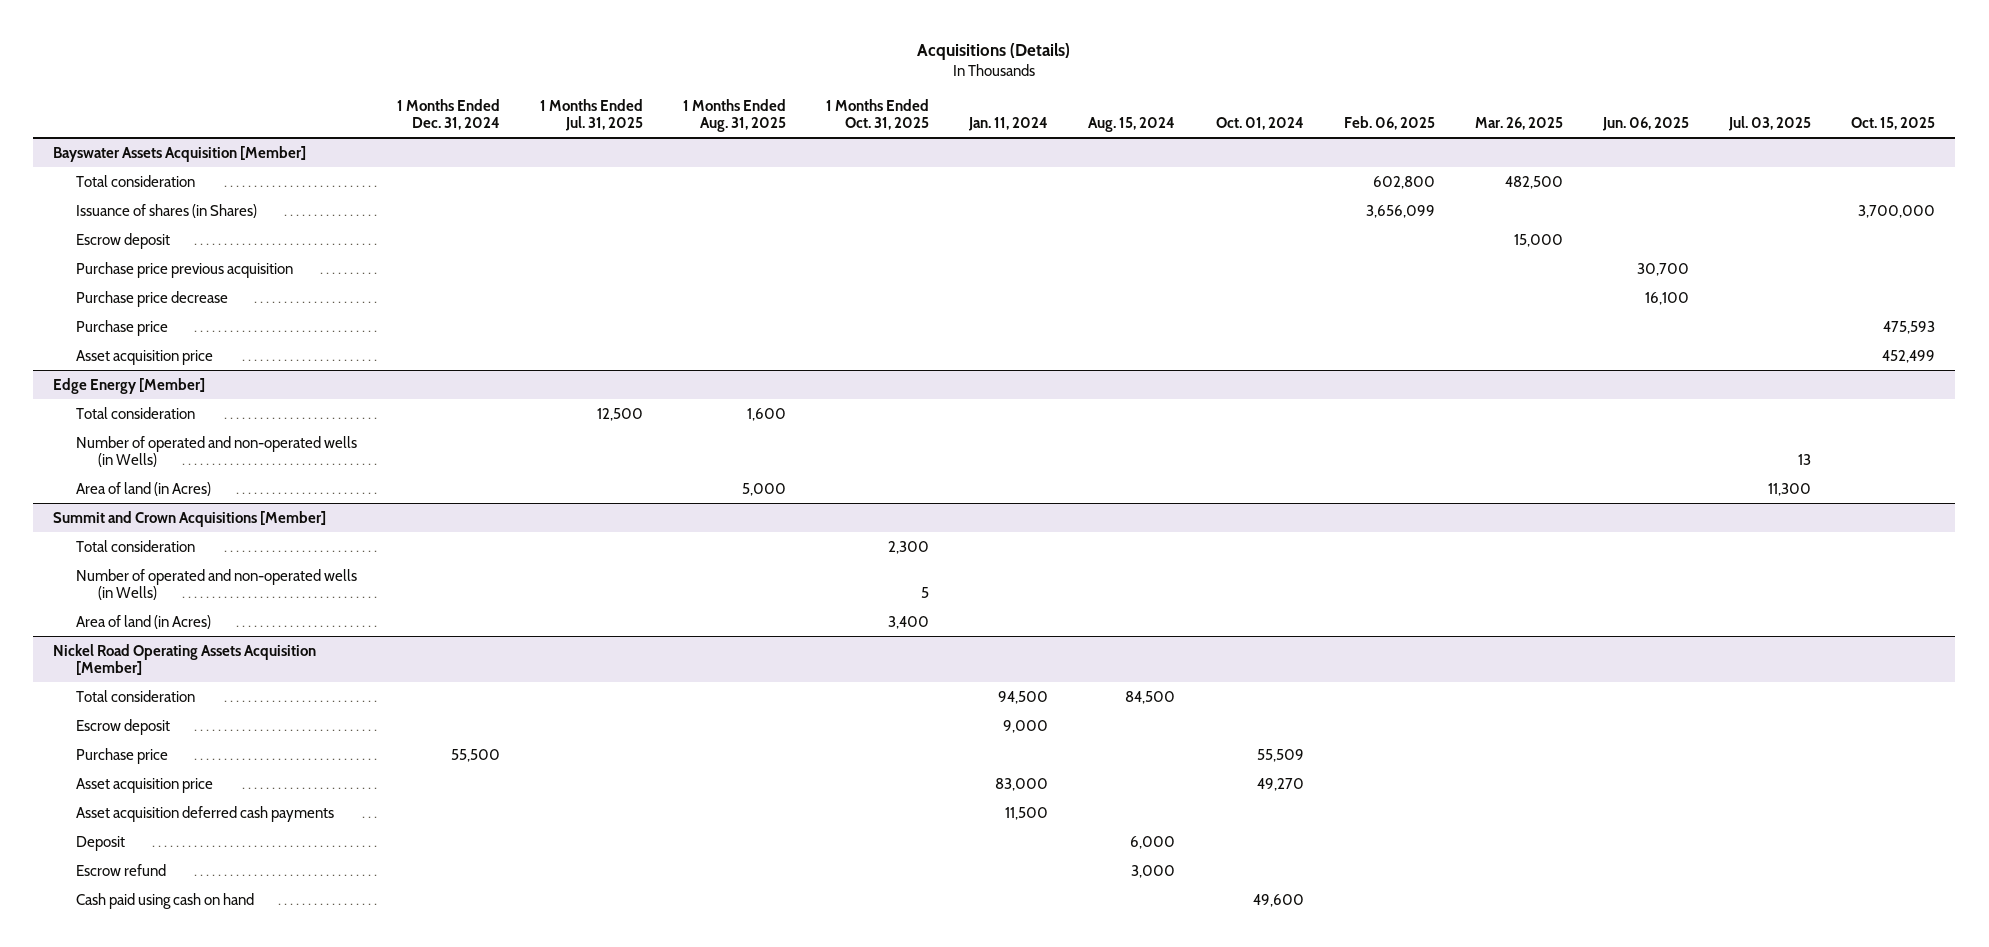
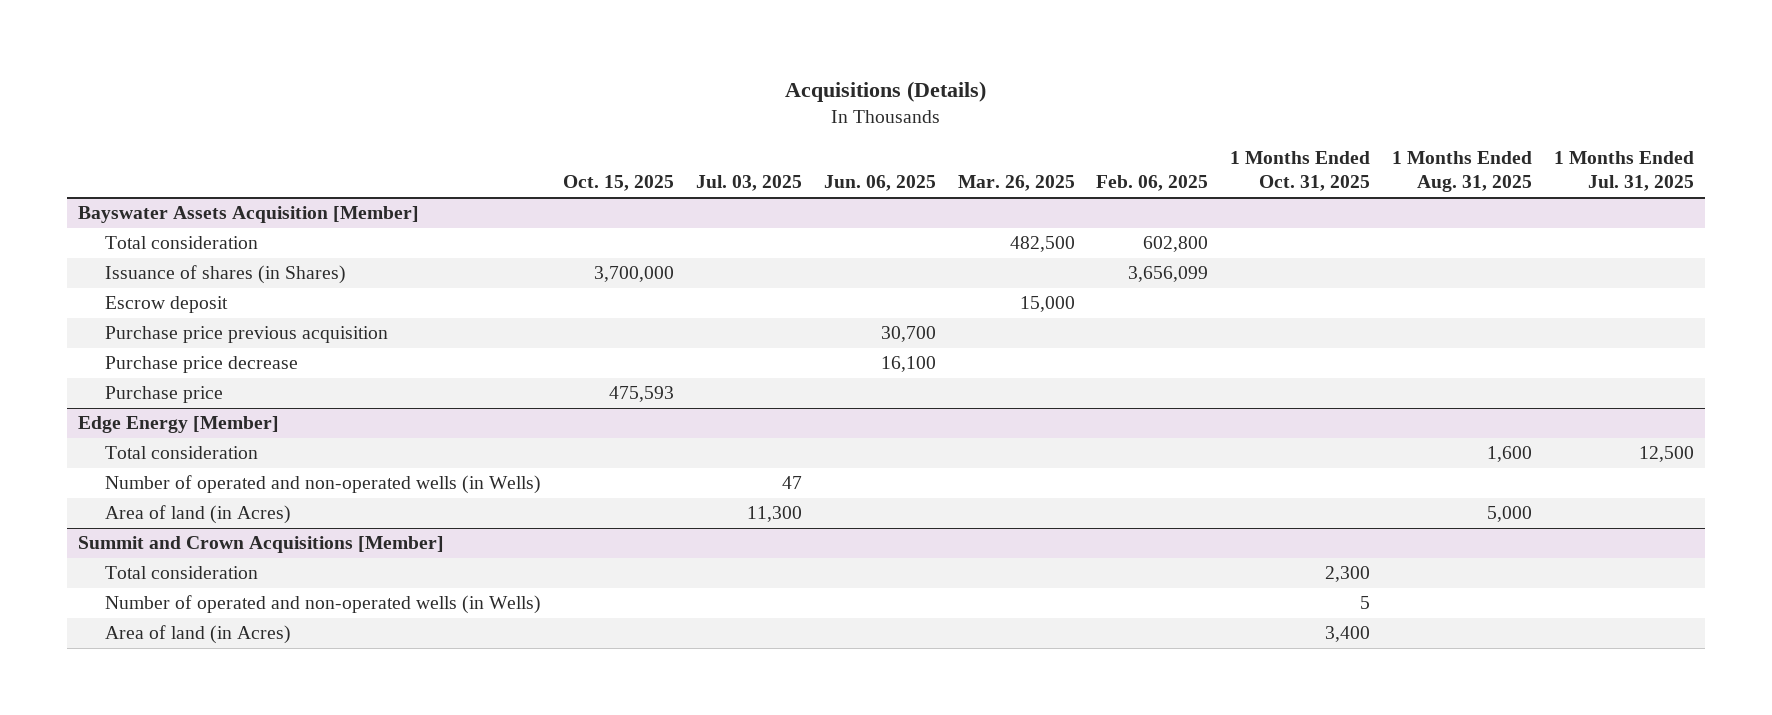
- | 1 Months Ended Dec. 31, 2024 | 1 Months Ended Jul. 31, 2025 | 1 Months Ended Aug. 31, 2025 | 1 Months Ended Oct. 31, 2025 | Jan. 11, 2024 | Aug. 15, 2024 | Oct. 01, 2024 | Feb. 06, 2025 | Mar. 26, 2025 | Jun. 06, 2025 | Jul. 03, 2025 | Oct. 15, 2025
+ | Oct. 15, 2025 | Jul. 03, 2025 | Jun. 06, 2025 | Mar. 26, 2025 | Feb. 06, 2025 | 1 Months Ended Oct. 31, 2025 | 1 Months Ended Aug. 31, 2025 | 1 Months Ended Jul. 31, 2025
@ Bayswater Assets Acquisition [Member]
- Asset acquisition price | | | | | | | | | | | | 452,499
@ Edge Energy [Member]
- Number of operated and non-operated wells (in Wells) | | | | | | | | | | | 13 |
+ Number of operated and non-operated wells (in Wells) | | 47 | | | | | |
- Nickel Road Operating Assets Acquisition [Member]
- Total consideration | | | | | 94,500 | 84,500 | | | | | |
- Escrow deposit | | | | | 9,000 | | | | | | |
- Purchase price | 55,500 | | | | | | 55,509 | | | | |
- Asset acquisition price | | | | | 83,000 | | 49,270 | | | | |
- Asset acquisition deferred cash payments | | | | | 11,500 | | | | | | |
- Deposit | | | | | | 6,000 | | | | | |
- Escrow refund | | | | | | 3,000 | | | | | |
- Cash paid using cash on hand | | | | | | | 49,600 | | | | |

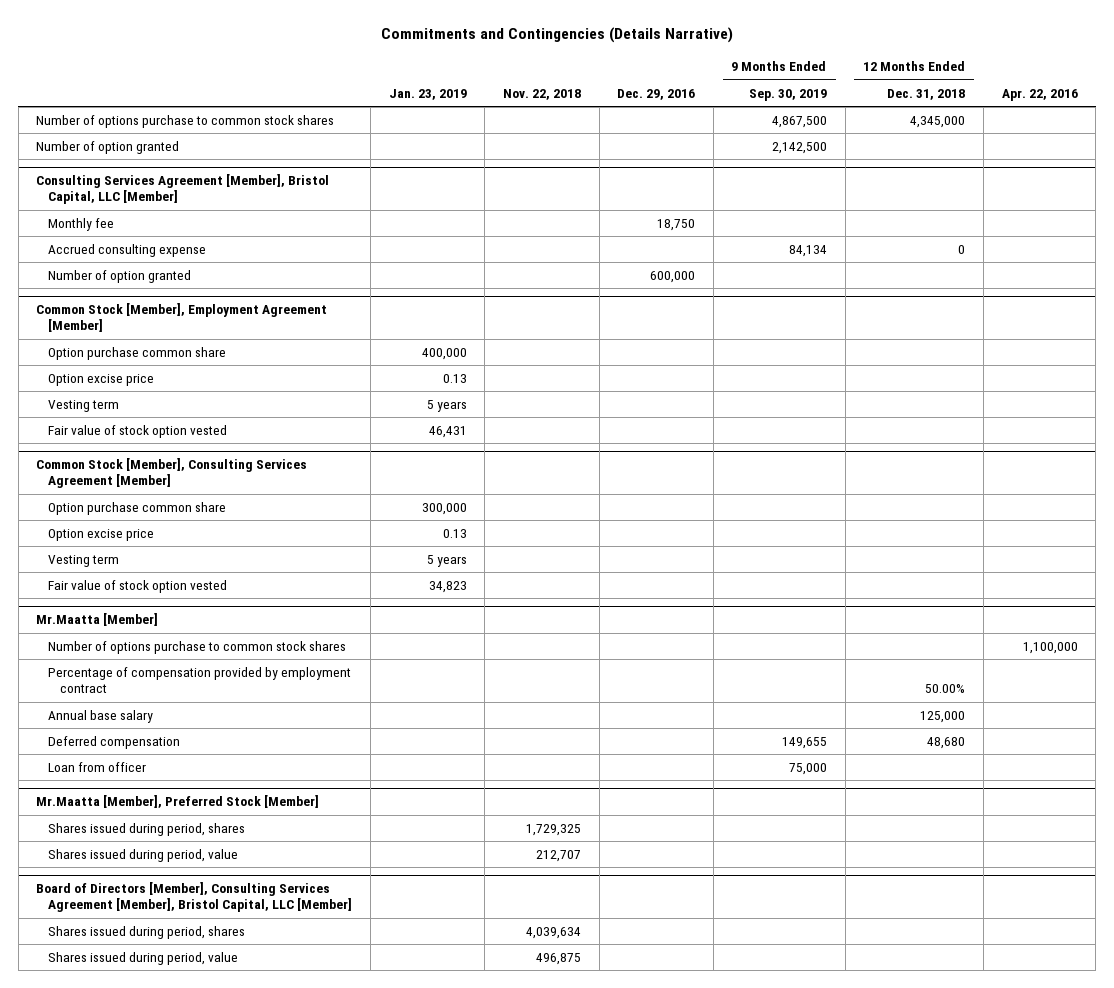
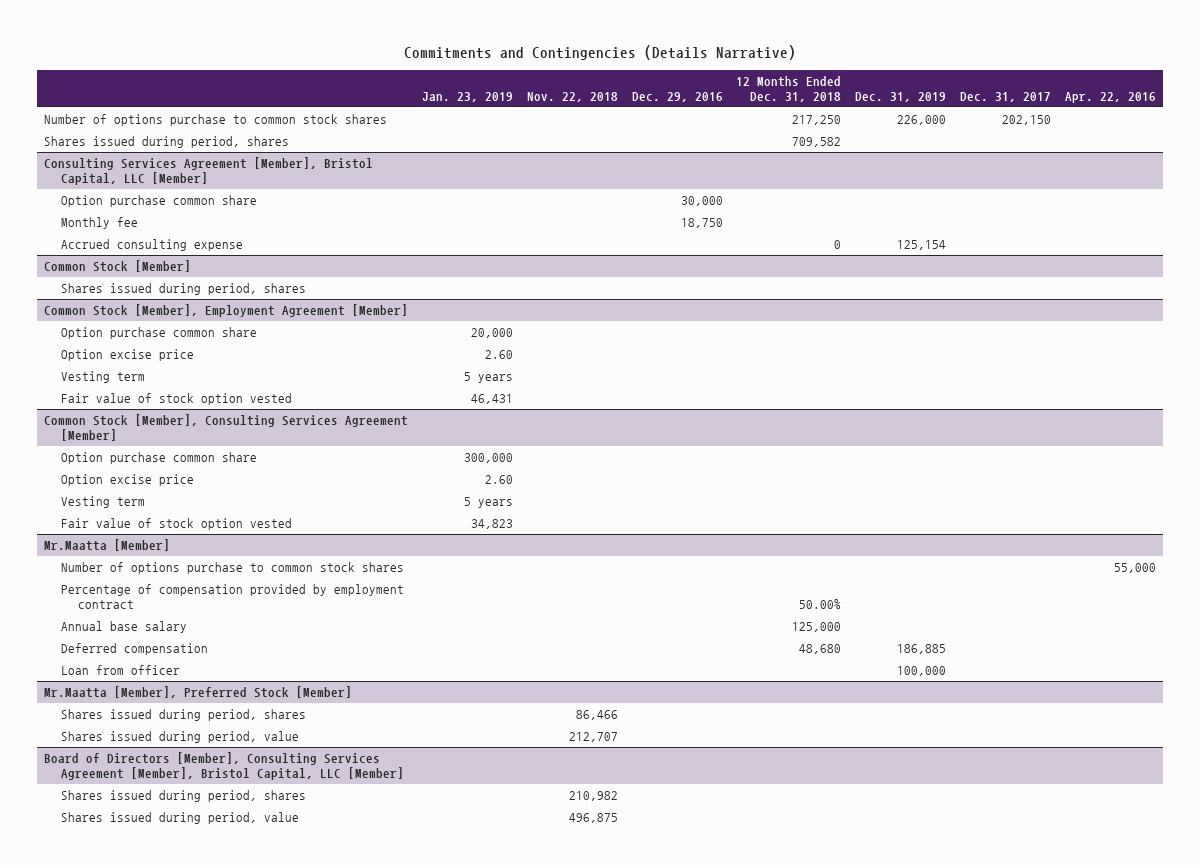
- | Jan. 23, 2019 | Nov. 22, 2018 | Dec. 29, 2016 | 9 Months Ended Sep. 30, 2019 | 12 Months Ended Dec. 31, 2018 | Apr. 22, 2016
+ | Jan. 23, 2019 | Nov. 22, 2018 | Dec. 29, 2016 | 12 Months Ended Dec. 31, 2018 | Dec. 31, 2019 | Dec. 31, 2017 | Apr. 22, 2016
- Number of options purchase to common stock shares | | | | 4,867,500 | 4,345,000 |
- Number of option granted | | | | 2,142,500 | |
+ Number of options purchase to common stock shares | | | | 217,250 | 226,000 | 202,150 |
+ Shares issued during period, shares | | | | 709,582 | | |
@ Consulting Services Agreement [Member], Bristol Capital, LLC [Member]
+ Option purchase common share | | | 30,000 | | | |
- Number of option granted | | | 600,000 | | |
+ Common Stock [Member]
+ Shares issued during period, shares
@ Common Stock [Member], Employment Agreement [Member]
- Option purchase common share | 400,000 | | | | |
- Option excise price | 0.13 | | | | |
+ Option purchase common share | 20,000 | | | | | |
+ Option excise price | 2.60 | | | | | |
@ Common Stock [Member], Consulting Services Agreement [Member]
- Option excise price | 0.13 | | | | |
+ Option excise price | 2.60 | | | | | |
@ Mr.Maatta [Member]
- Number of options purchase to common stock shares | | | | | | 1,100,000
+ Number of options purchase to common stock shares | | | | | | | 55,000
@ Mr.Maatta [Member], Preferred Stock [Member]
- Shares issued during period, shares | | 1,729,325 | | | |
+ Shares issued during period, shares | | 86,466 | | | | |
@ Board of Directors [Member], Consulting Services Agreement [Member], Bristol Capital, LLC [Member]
- Shares issued during period, shares | | 4,039,634 | | | |
+ Shares issued during period, shares | | 210,982 | | | | |

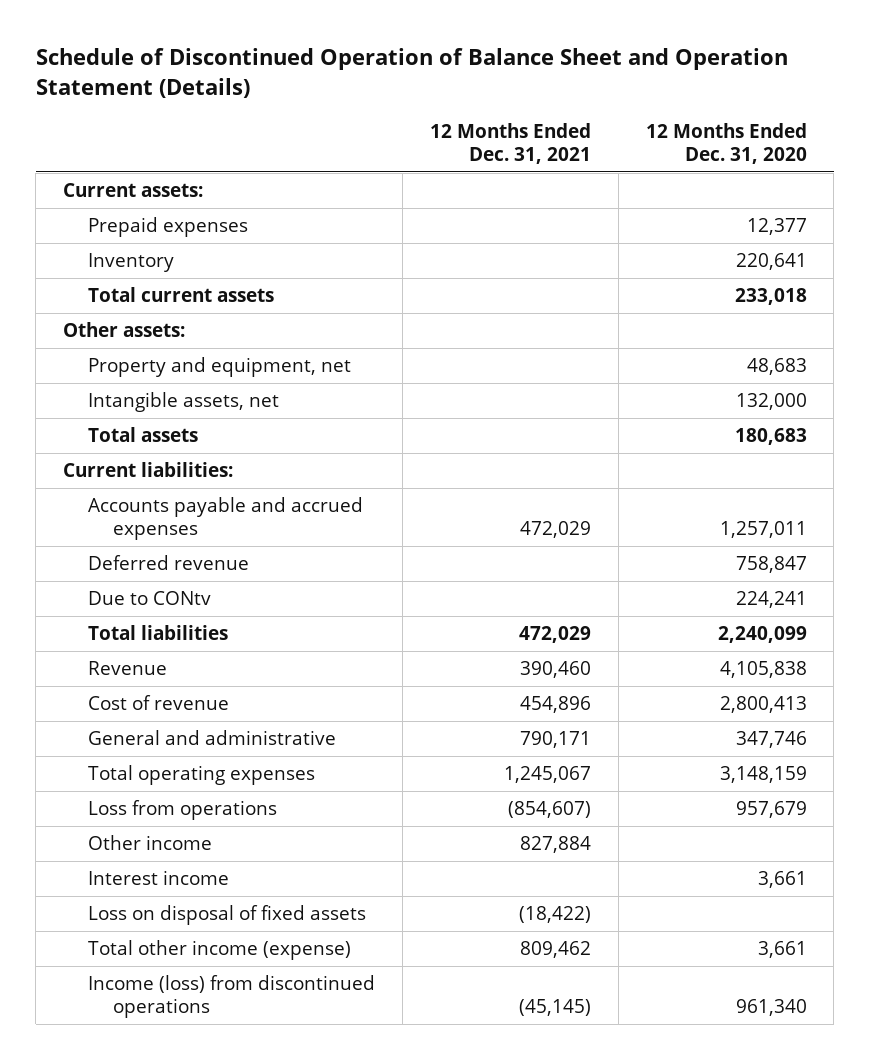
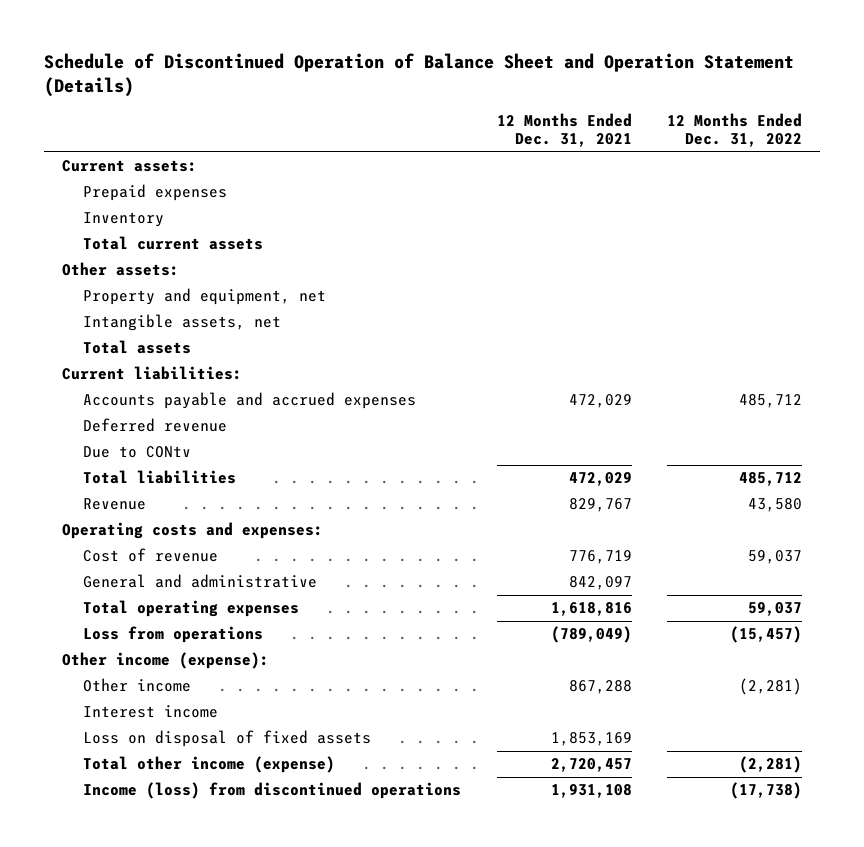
- | 12 Months Ended Dec. 31, 2021 | 12 Months Ended Dec. 31, 2020
+ | 12 Months Ended Dec. 31, 2021 | 12 Months Ended Dec. 31, 2022
- Revenue | 390,460 | 4,105,838
- Cost of revenue | 454,896 | 2,800,413
- General and administrative | 790,171 | 347,746
- Total operating expenses | 1,245,067 | 3,148,159
- Loss from operations | (854,607) | 957,679
- Other income | 827,884 |
+ Revenue | 829,767 | 43,580
+ Operating costs and expenses:
+ Cost of revenue | 776,719 | 59,037
+ General and administrative | 842,097 |
+ Total operating expenses | 1,618,816 | 59,037
+ Loss from operations | (789,049) | (15,457)
+ Other income (expense):
+ Other income | 867,288 | (2,281)
- Loss on disposal of fixed assets | (18,422) |
- Total other income (expense) | 809,462 | 3,661
- Income (loss) from discontinued operations | (45,145) | 961,340
+ Loss on disposal of fixed assets | 1,853,169 |
+ Total other income (expense) | 2,720,457 | (2,281)
+ Income (loss) from discontinued operations | 1,931,108 | (17,738)

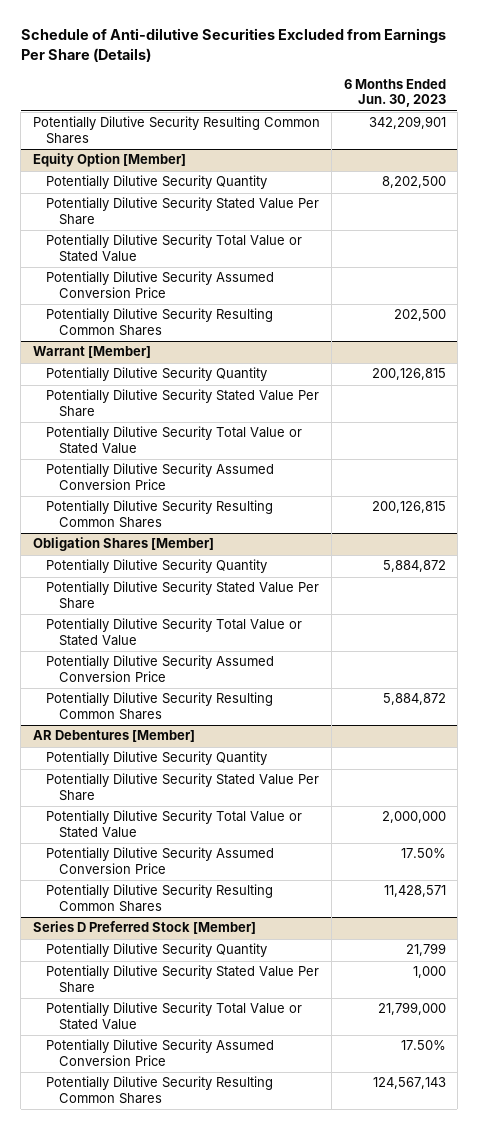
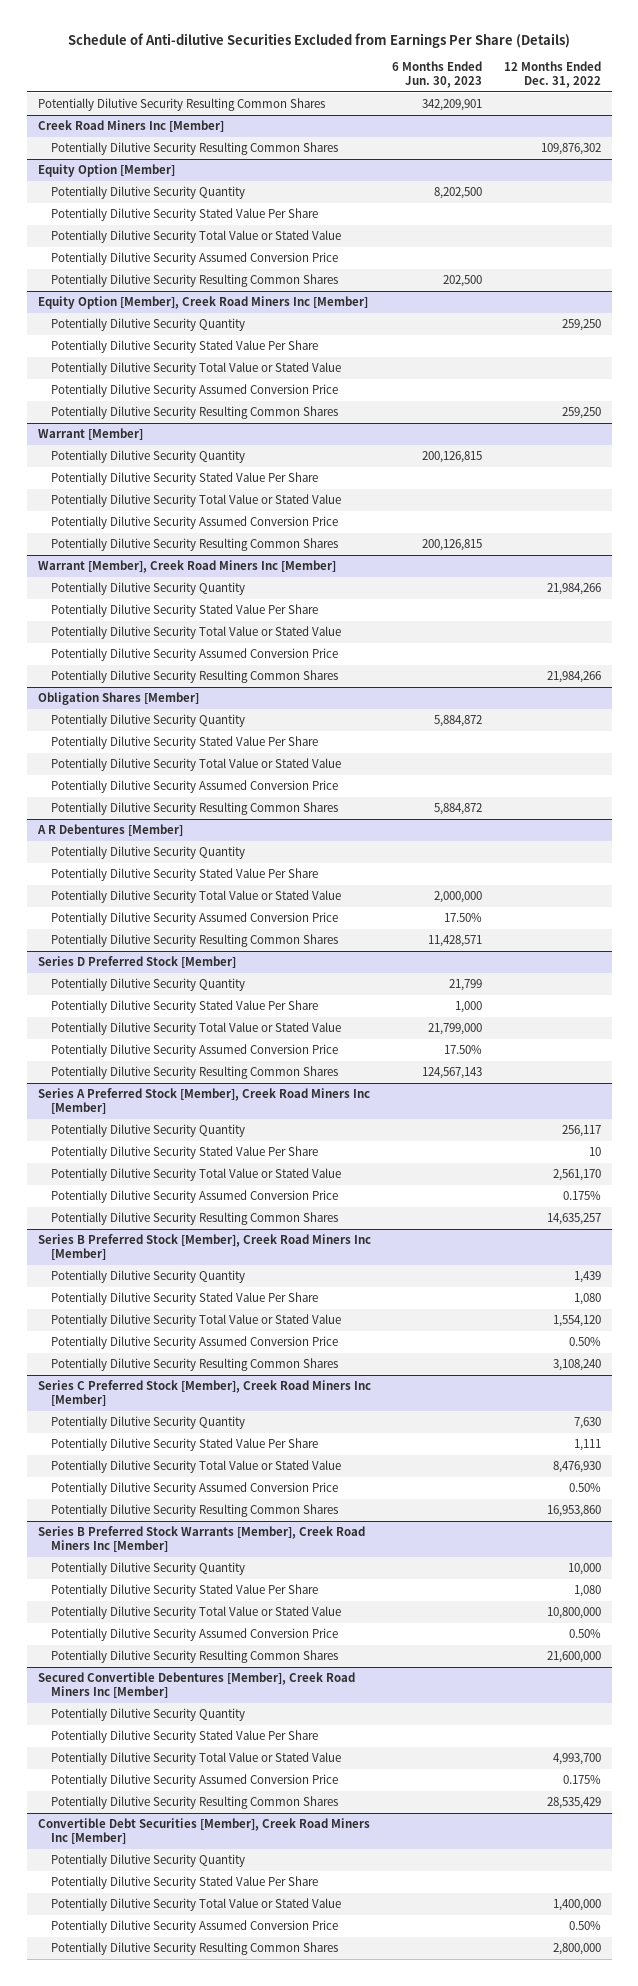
- | 6 Months Ended Jun. 30, 2023
+ | 6 Months Ended Jun. 30, 2023 | 12 Months Ended Dec. 31, 2022
+ Creek Road Miners Inc [Member]
+ Potentially Dilutive Security Resulting Common Shares | | 109,876,302
+ Equity Option [Member], Creek Road Miners Inc [Member]
+ Potentially Dilutive Security Quantity | | 259,250
+ Potentially Dilutive Security Stated Value Per Share
+ Potentially Dilutive Security Total Value or Stated Value
+ Potentially Dilutive Security Assumed Conversion Price
+ Potentially Dilutive Security Resulting Common Shares | | 259,250
+ Warrant [Member], Creek Road Miners Inc [Member]
+ Potentially Dilutive Security Quantity | | 21,984,266
+ Potentially Dilutive Security Stated Value Per Share
+ Potentially Dilutive Security Total Value or Stated Value
+ Potentially Dilutive Security Assumed Conversion Price
+ Potentially Dilutive Security Resulting Common Shares | | 21,984,266
- AR Debentures [Member]
+ A R Debentures [Member]
+ Series A Preferred Stock [Member], Creek Road Miners Inc [Member]
+ Potentially Dilutive Security Quantity | | 256,117
+ Potentially Dilutive Security Stated Value Per Share | | 10
+ Potentially Dilutive Security Total Value or Stated Value | | 2,561,170
+ Potentially Dilutive Security Assumed Conversion Price | | 0.175%
+ Potentially Dilutive Security Resulting Common Shares | | 14,635,257
+ Series B Preferred Stock [Member], Creek Road Miners Inc [Member]
+ Potentially Dilutive Security Quantity | | 1,439
+ Potentially Dilutive Security Stated Value Per Share | | 1,080
+ Potentially Dilutive Security Total Value or Stated Value | | 1,554,120
+ Potentially Dilutive Security Assumed Conversion Price | | 0.50%
+ Potentially Dilutive Security Resulting Common Shares | | 3,108,240
+ Series C Preferred Stock [Member], Creek Road Miners Inc [Member]
+ Potentially Dilutive Security Quantity | | 7,630
+ Potentially Dilutive Security Stated Value Per Share | | 1,111
+ Potentially Dilutive Security Total Value or Stated Value | | 8,476,930
+ Potentially Dilutive Security Assumed Conversion Price | | 0.50%
+ Potentially Dilutive Security Resulting Common Shares | | 16,953,860
+ Series B Preferred Stock Warrants [Member], Creek Road Miners Inc [Member]
+ Potentially Dilutive Security Quantity | | 10,000
+ Potentially Dilutive Security Stated Value Per Share | | 1,080
+ Potentially Dilutive Security Total Value or Stated Value | | 10,800,000
+ Potentially Dilutive Security Assumed Conversion Price | | 0.50%
+ Potentially Dilutive Security Resulting Common Shares | | 21,600,000
+ Secured Convertible Debentures [Member], Creek Road Miners Inc [Member]
+ Potentially Dilutive Security Quantity
+ Potentially Dilutive Security Stated Value Per Share
+ Potentially Dilutive Security Total Value or Stated Value | | 4,993,700
+ Potentially Dilutive Security Assumed Conversion Price | | 0.175%
+ Potentially Dilutive Security Resulting Common Shares | | 28,535,429
+ Convertible Debt Securities [Member], Creek Road Miners Inc [Member]
+ Potentially Dilutive Security Quantity
+ Potentially Dilutive Security Stated Value Per Share
+ Potentially Dilutive Security Total Value or Stated Value | | 1,400,000
+ Potentially Dilutive Security Assumed Conversion Price | | 0.50%
+ Potentially Dilutive Security Resulting Common Shares | | 2,800,000

